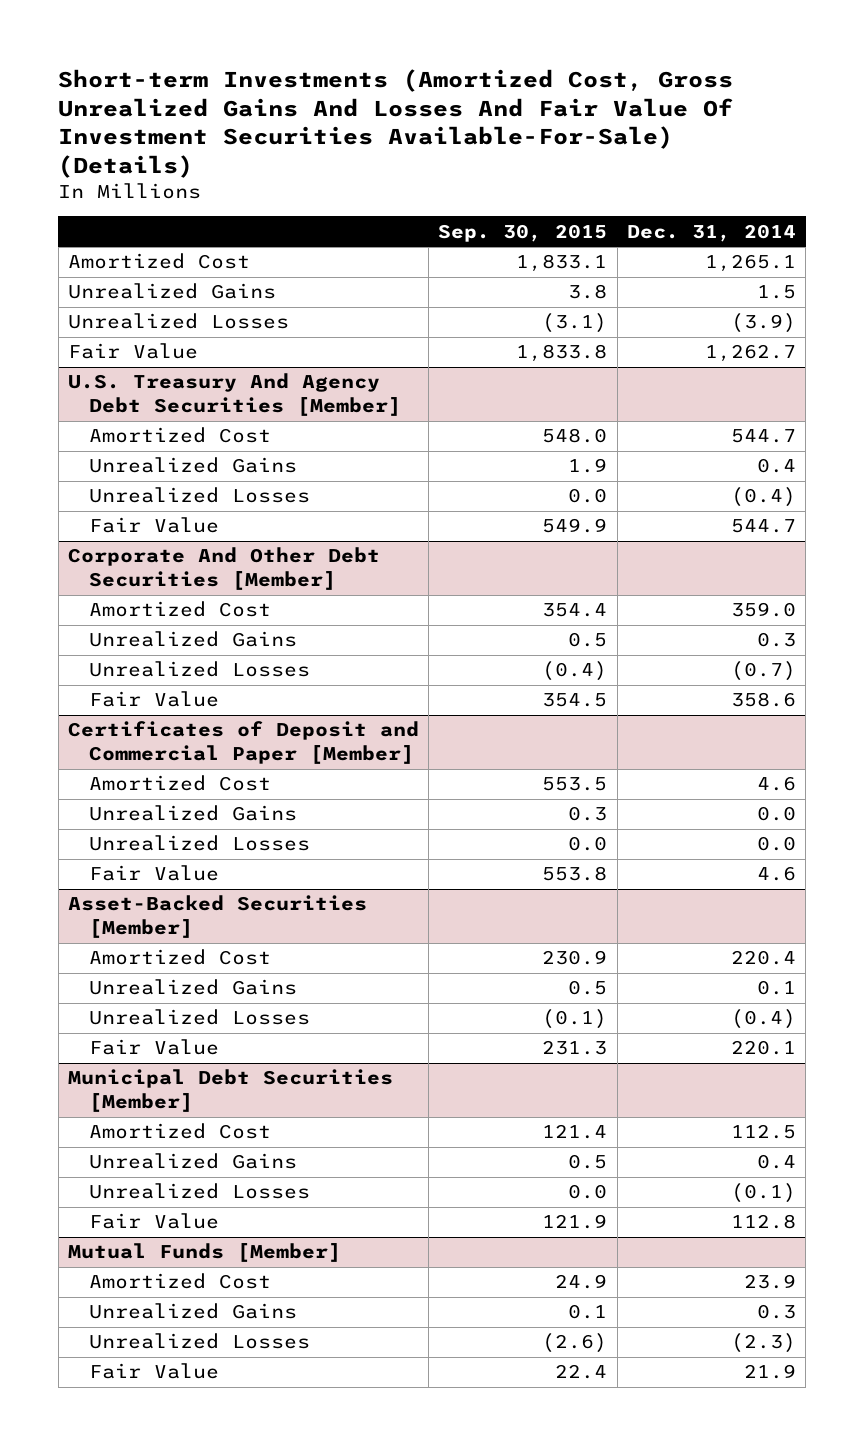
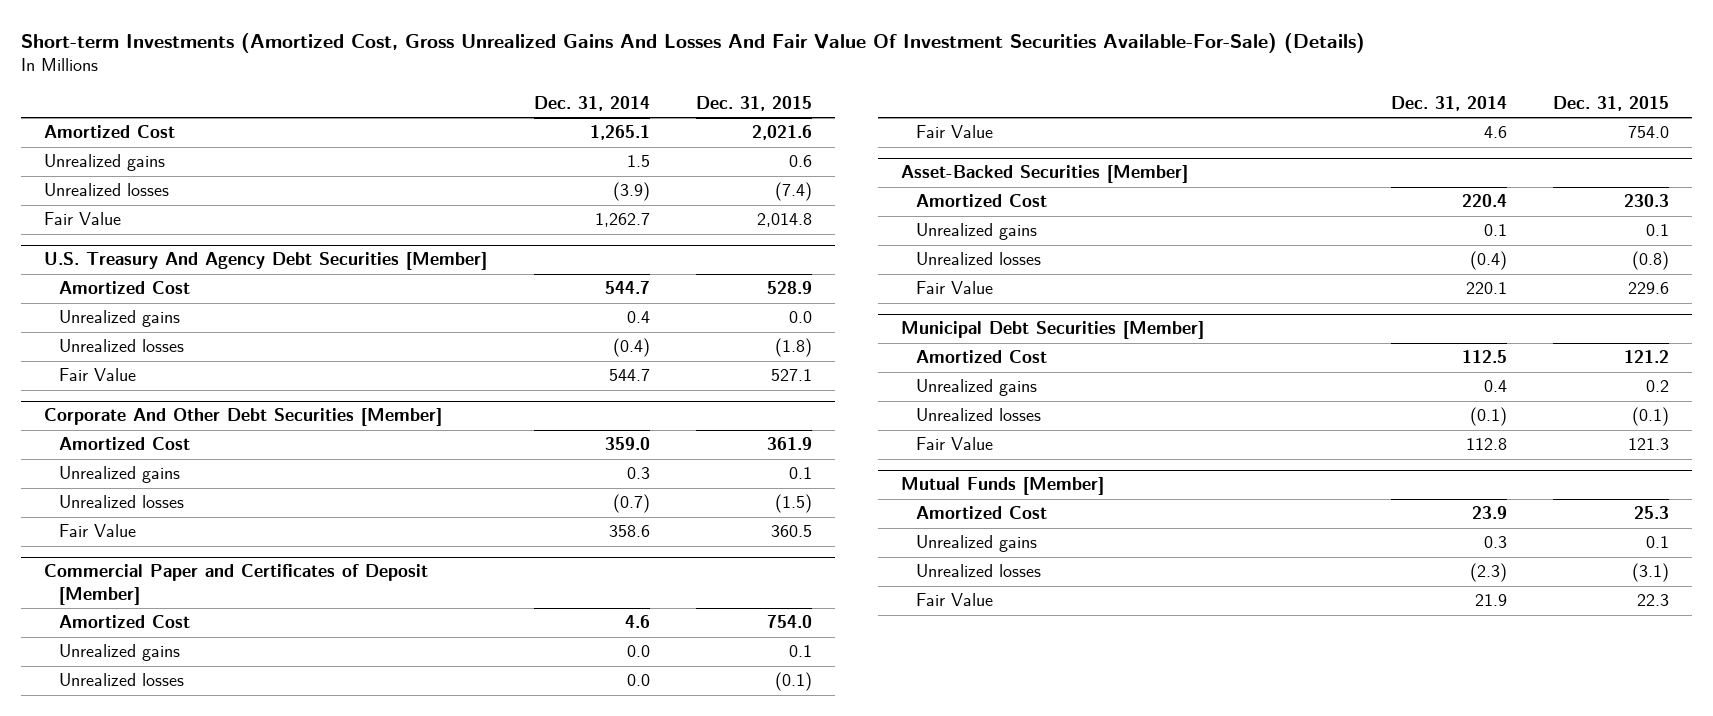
- | Sep. 30, 2015 | Dec. 31, 2014
+ | Dec. 31, 2014 | Dec. 31, 2015
- Unrealized Gains | 3.8 | 1.5
- Unrealized Losses | (3.1) | (3.9)
+ Unrealized gains | 1.5 | 0.6
+ Unrealized losses | (3.9) | (7.4)
@ U.S. Treasury And Agency Debt Securities [Member]
- Unrealized Gains | 1.9 | 0.4
- Unrealized Losses | 0.0 | (0.4)
+ Unrealized gains | 0.4 | 0.0
+ Unrealized losses | (0.4) | (1.8)
@ Corporate And Other Debt Securities [Member]
- Unrealized Gains | 0.5 | 0.3
- Unrealized Losses | (0.4) | (0.7)
+ Unrealized gains | 0.3 | 0.1
+ Unrealized losses | (0.7) | (1.5)
- Certificates of Deposit and Commercial Paper [Member]
+ Commercial Paper and Certificates of Deposit [Member]
- Unrealized Gains | 0.3 | 0.0
- Unrealized Losses | 0.0 | 0.0
+ Unrealized gains | 0.0 | 0.1
+ Unrealized losses | 0.0 | (0.1)
@ Asset-Backed Securities [Member]
- Unrealized Gains | 0.5 | 0.1
- Unrealized Losses | (0.1) | (0.4)
+ Unrealized gains | 0.1 | 0.1
+ Unrealized losses | (0.4) | (0.8)
@ Municipal Debt Securities [Member]
- Unrealized Gains | 0.5 | 0.4
- Unrealized Losses | 0.0 | (0.1)
+ Unrealized gains | 0.4 | 0.2
+ Unrealized losses | (0.1) | (0.1)
@ Mutual Funds [Member]
- Unrealized Gains | 0.1 | 0.3
- Unrealized Losses | (2.6) | (2.3)
+ Unrealized gains | 0.3 | 0.1
+ Unrealized losses | (2.3) | (3.1)

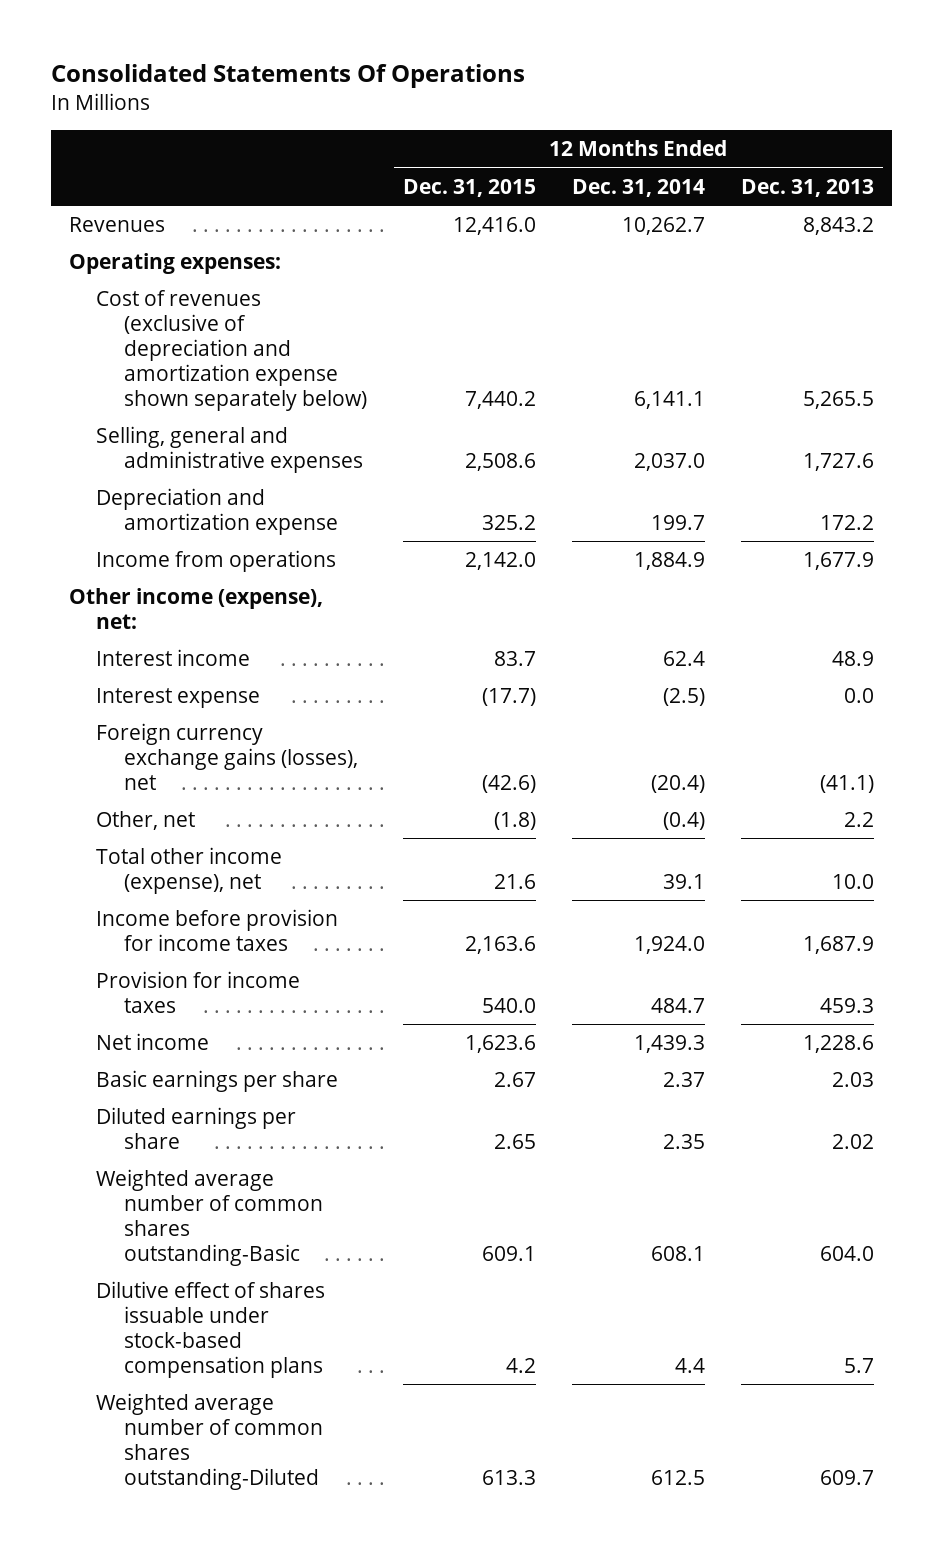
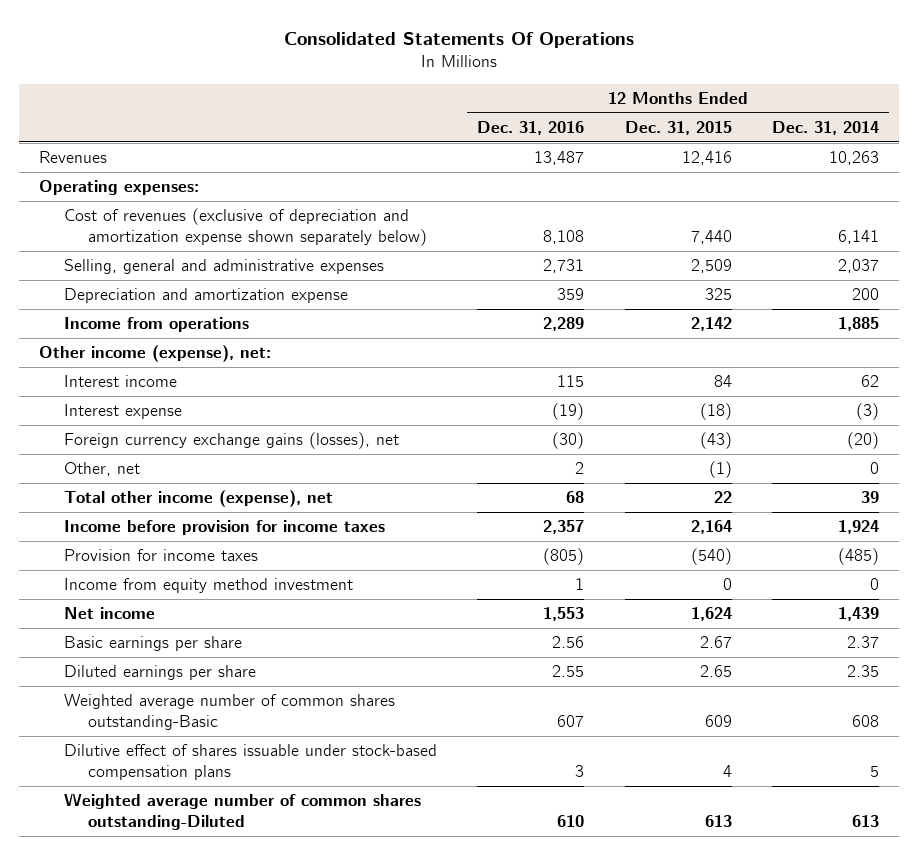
- | 12 Months Ended Dec. 31, 2015 | 12 Months Ended Dec. 31, 2014 | 12 Months Ended Dec. 31, 2013
+ | 12 Months Ended Dec. 31, 2016 | 12 Months Ended Dec. 31, 2015 | 12 Months Ended Dec. 31, 2014
- Revenues | 12,416.0 | 10,262.7 | 8,843.2
+ Revenues | 13,487 | 12,416 | 10,263
- Cost of revenues (exclusive of depreciation and amortization expense shown separately below) | 7,440.2 | 6,141.1 | 5,265.5
- Selling, general and administrative expenses | 2,508.6 | 2,037.0 | 1,727.6
- Depreciation and amortization expense | 325.2 | 199.7 | 172.2
- Income from operations | 2,142.0 | 1,884.9 | 1,677.9
+ Cost of revenues (exclusive of depreciation and amortization expense shown separately below) | 8,108 | 7,440 | 6,141
+ Selling, general and administrative expenses | 2,731 | 2,509 | 2,037
+ Depreciation and amortization expense | 359 | 325 | 200
+ Income from operations | 2,289 | 2,142 | 1,885
- Interest income | 83.7 | 62.4 | 48.9
- Interest expense | (17.7) | (2.5) | 0.0
- Foreign currency exchange gains (losses), net | (42.6) | (20.4) | (41.1)
- Other, net | (1.8) | (0.4) | 2.2
- Total other income (expense), net | 21.6 | 39.1 | 10.0
- Income before provision for income taxes | 2,163.6 | 1,924.0 | 1,687.9
- Provision for income taxes | 540.0 | 484.7 | 459.3
- Net income | 1,623.6 | 1,439.3 | 1,228.6
+ Interest income | 115 | 84 | 62
+ Interest expense | (19) | (18) | (3)
+ Foreign currency exchange gains (losses), net | (30) | (43) | (20)
+ Other, net | 2 | (1) | 0
+ Total other income (expense), net | 68 | 22 | 39
+ Income before provision for income taxes | 2,357 | 2,164 | 1,924
+ Provision for income taxes | (805) | (540) | (485)
+ Income from equity method investment | 1 | 0 | 0
+ Net income | 1,553 | 1,624 | 1,439
- Weighted average number of common shares outstanding-Basic | 609.1 | 608.1 | 604.0
- Dilutive effect of shares issuable under stock-based compensation plans | 4.2 | 4.4 | 5.7
- Weighted average number of common shares outstanding-Diluted | 613.3 | 612.5 | 609.7
+ Weighted average number of common shares outstanding-Basic | 607 | 609 | 608
+ Dilutive effect of shares issuable under stock-based compensation plans | 3 | 4 | 5
+ Weighted average number of common shares outstanding-Diluted | 610 | 613 | 613

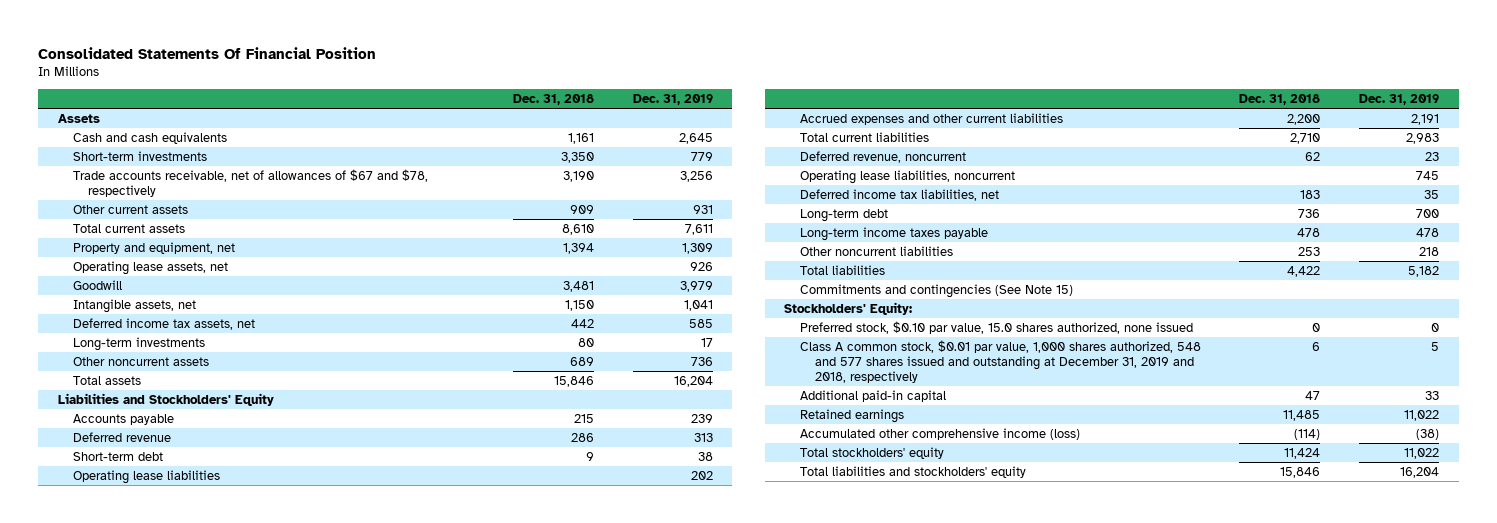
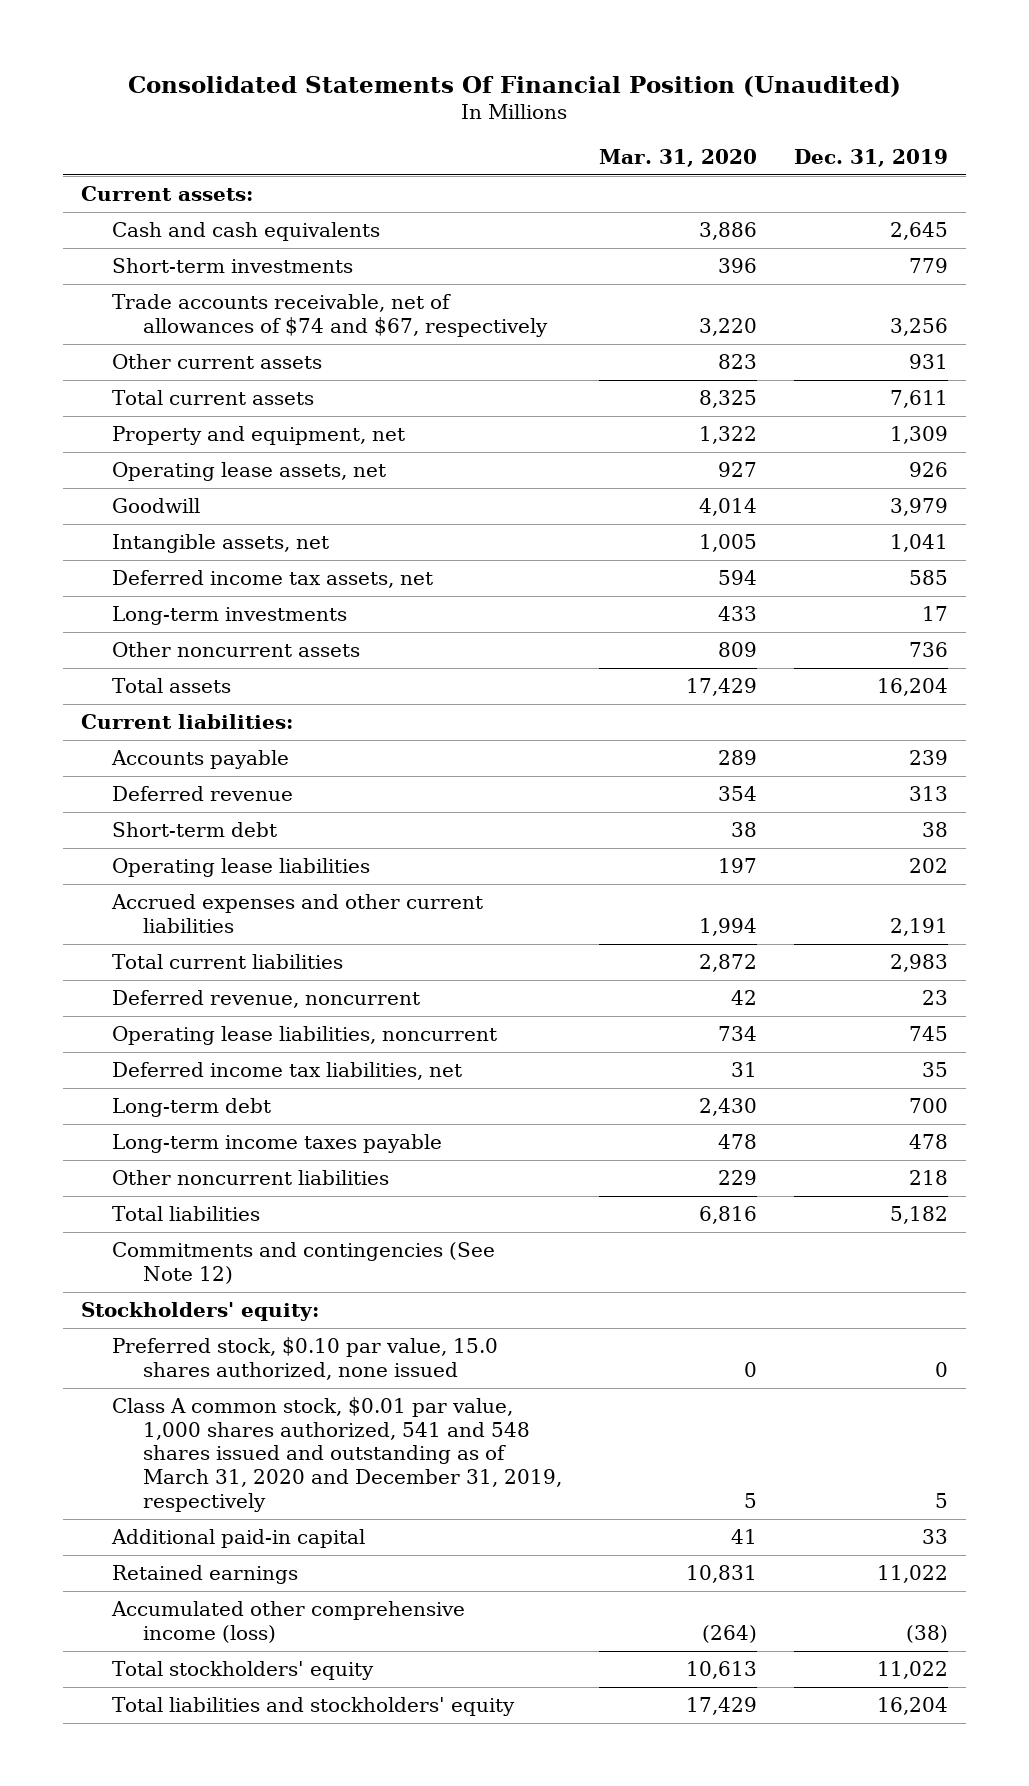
- Consolidated Statements Of Financial Position
+ Consolidated Statements Of Financial Position (Unaudited)
- | Dec. 31, 2018 | Dec. 31, 2019
+ | Mar. 31, 2020 | Dec. 31, 2019
- Assets
+ Current assets:
- Trade accounts receivable, net of allowances of $67 and $78, respectively | 3,190 | 3,256
+ Trade accounts receivable, net of allowances of $74 and $67, respectively | 3,220 | 3,256
- Liabilities and Stockholders' Equity
+ Current liabilities:
- Commitments and contingencies (See Note 15)
- Stockholders' Equity:
+ Commitments and contingencies (See Note 12)
+ Stockholders' equity:
- Class A common stock, $0.01 par value, 1,000 shares authorized, 548 and 577 shares issued and outstanding at December 31, 2019 and 2018, respectively | 6 | 5
+ Class A common stock, $0.01 par value, 1,000 shares authorized, 541 and 548 shares issued and outstanding as of March 31, 2020 and December 31, 2019, respectively | 5 | 5

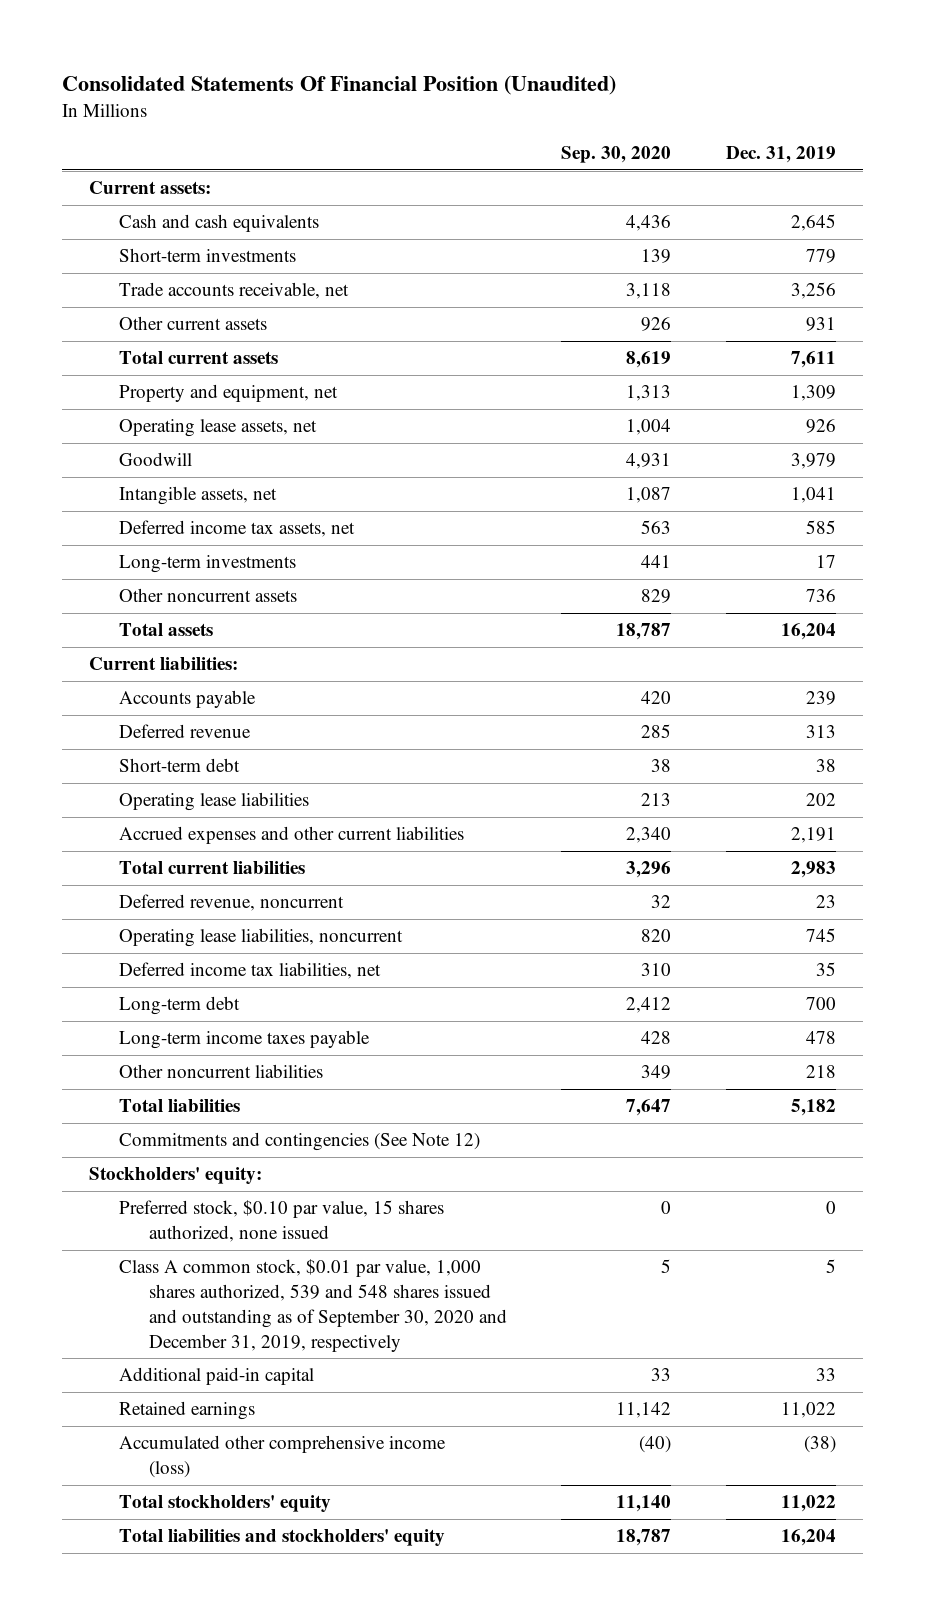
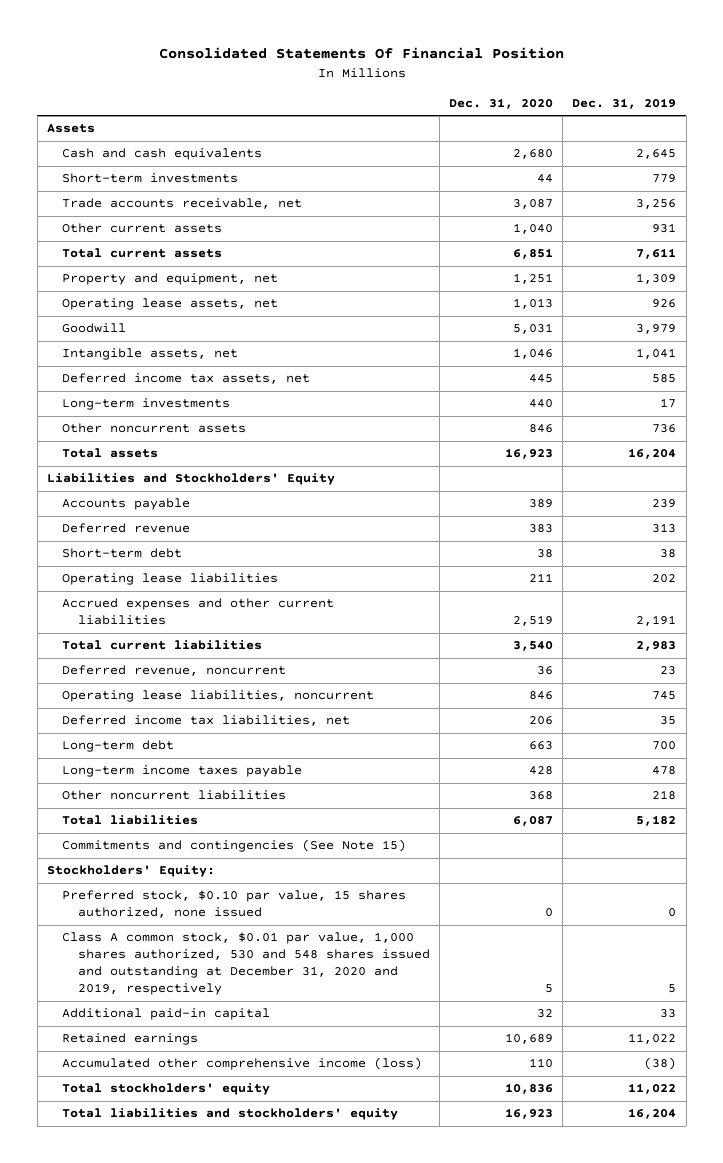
- Consolidated Statements Of Financial Position (Unaudited)
+ Consolidated Statements Of Financial Position
- | Sep. 30, 2020 | Dec. 31, 2019
+ | Dec. 31, 2020 | Dec. 31, 2019
- Current assets:
+ Assets
- Current liabilities:
+ Liabilities and Stockholders' Equity
- Commitments and contingencies (See Note 12)
- Stockholders' equity:
+ Commitments and contingencies (See Note 15)
+ Stockholders' Equity:
- Class A common stock, $0.01 par value, 1,000 shares authorized, 539 and 548 shares issued and outstanding as of September 30, 2020 and December 31, 2019, respectively | 5 | 5
+ Class A common stock, $0.01 par value, 1,000 shares authorized, 530 and 548 shares issued and outstanding at December 31, 2020 and 2019, respectively | 5 | 5

